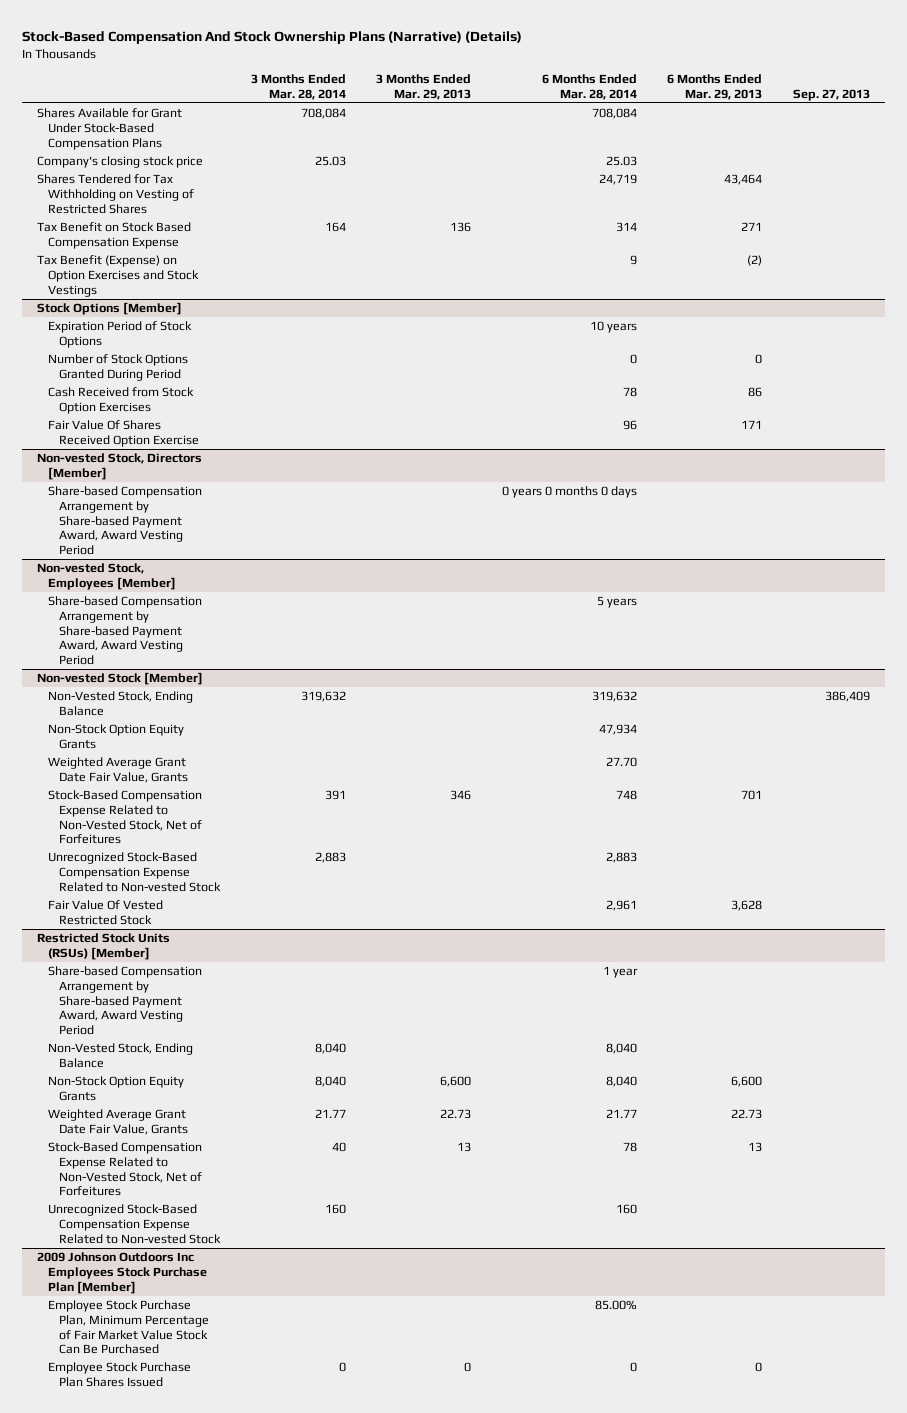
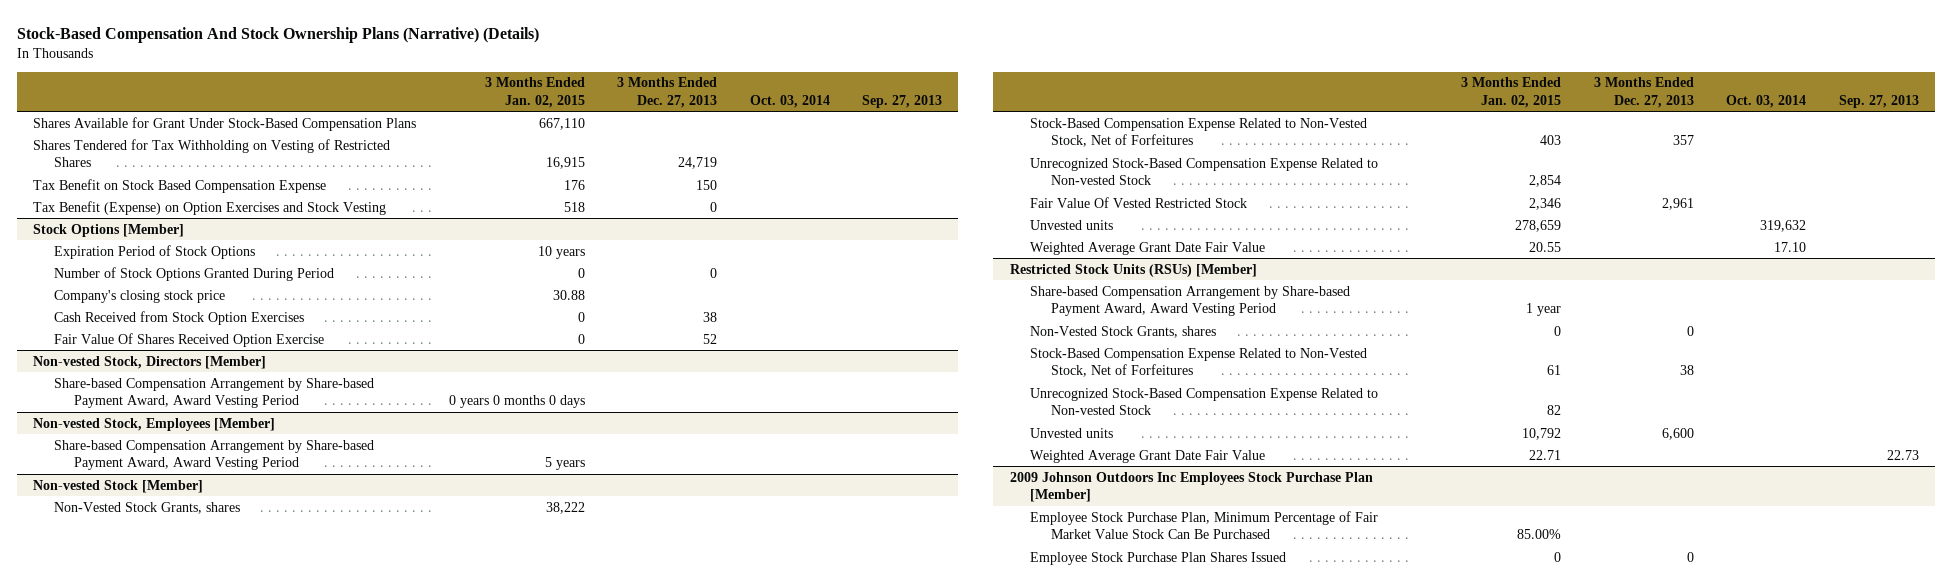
- | 3 Months Ended Mar. 28, 2014 | 3 Months Ended Mar. 29, 2013 | 6 Months Ended Mar. 28, 2014 | 6 Months Ended Mar. 29, 2013 | Sep. 27, 2013
+ | 3 Months Ended Jan. 02, 2015 | 3 Months Ended Dec. 27, 2013 | Oct. 03, 2014 | Sep. 27, 2013
- Company's closing stock price | 25.03 | | 25.03 | |
- Tax Benefit (Expense) on Option Exercises and Stock Vestings | | | 9 | (2) |
+ Tax Benefit (Expense) on Option Exercises and Stock Vesting | 518 | 0 | |
@ Stock Options [Member]
+ Company's closing stock price | 30.88 | | |
@ Non-vested Stock [Member]
- Non-Vested Stock, Ending Balance | 319,632 | | 319,632 | | 386,409
- Non-Stock Option Equity Grants | | | 47,934 | |
- Weighted Average Grant Date Fair Value, Grants | | | 27.70 | |
+ Non-Vested Stock Grants, shares | 38,222 | | |
+ Unvested units | 278,659 | | 319,632 |
+ Weighted Average Grant Date Fair Value | 20.55 | | 17.10 |
@ Restricted Stock Units (RSUs) [Member]
- Non-Vested Stock, Ending Balance | 8,040 | | 8,040 | |
- Non-Stock Option Equity Grants | 8,040 | 6,600 | 8,040 | 6,600 |
- Weighted Average Grant Date Fair Value, Grants | 21.77 | 22.73 | 21.77 | 22.73 |
+ Non-Vested Stock Grants, shares | 0 | 0 | |
+ Unvested units | 10,792 | 6,600 | |
+ Weighted Average Grant Date Fair Value | 22.71 | | | 22.73

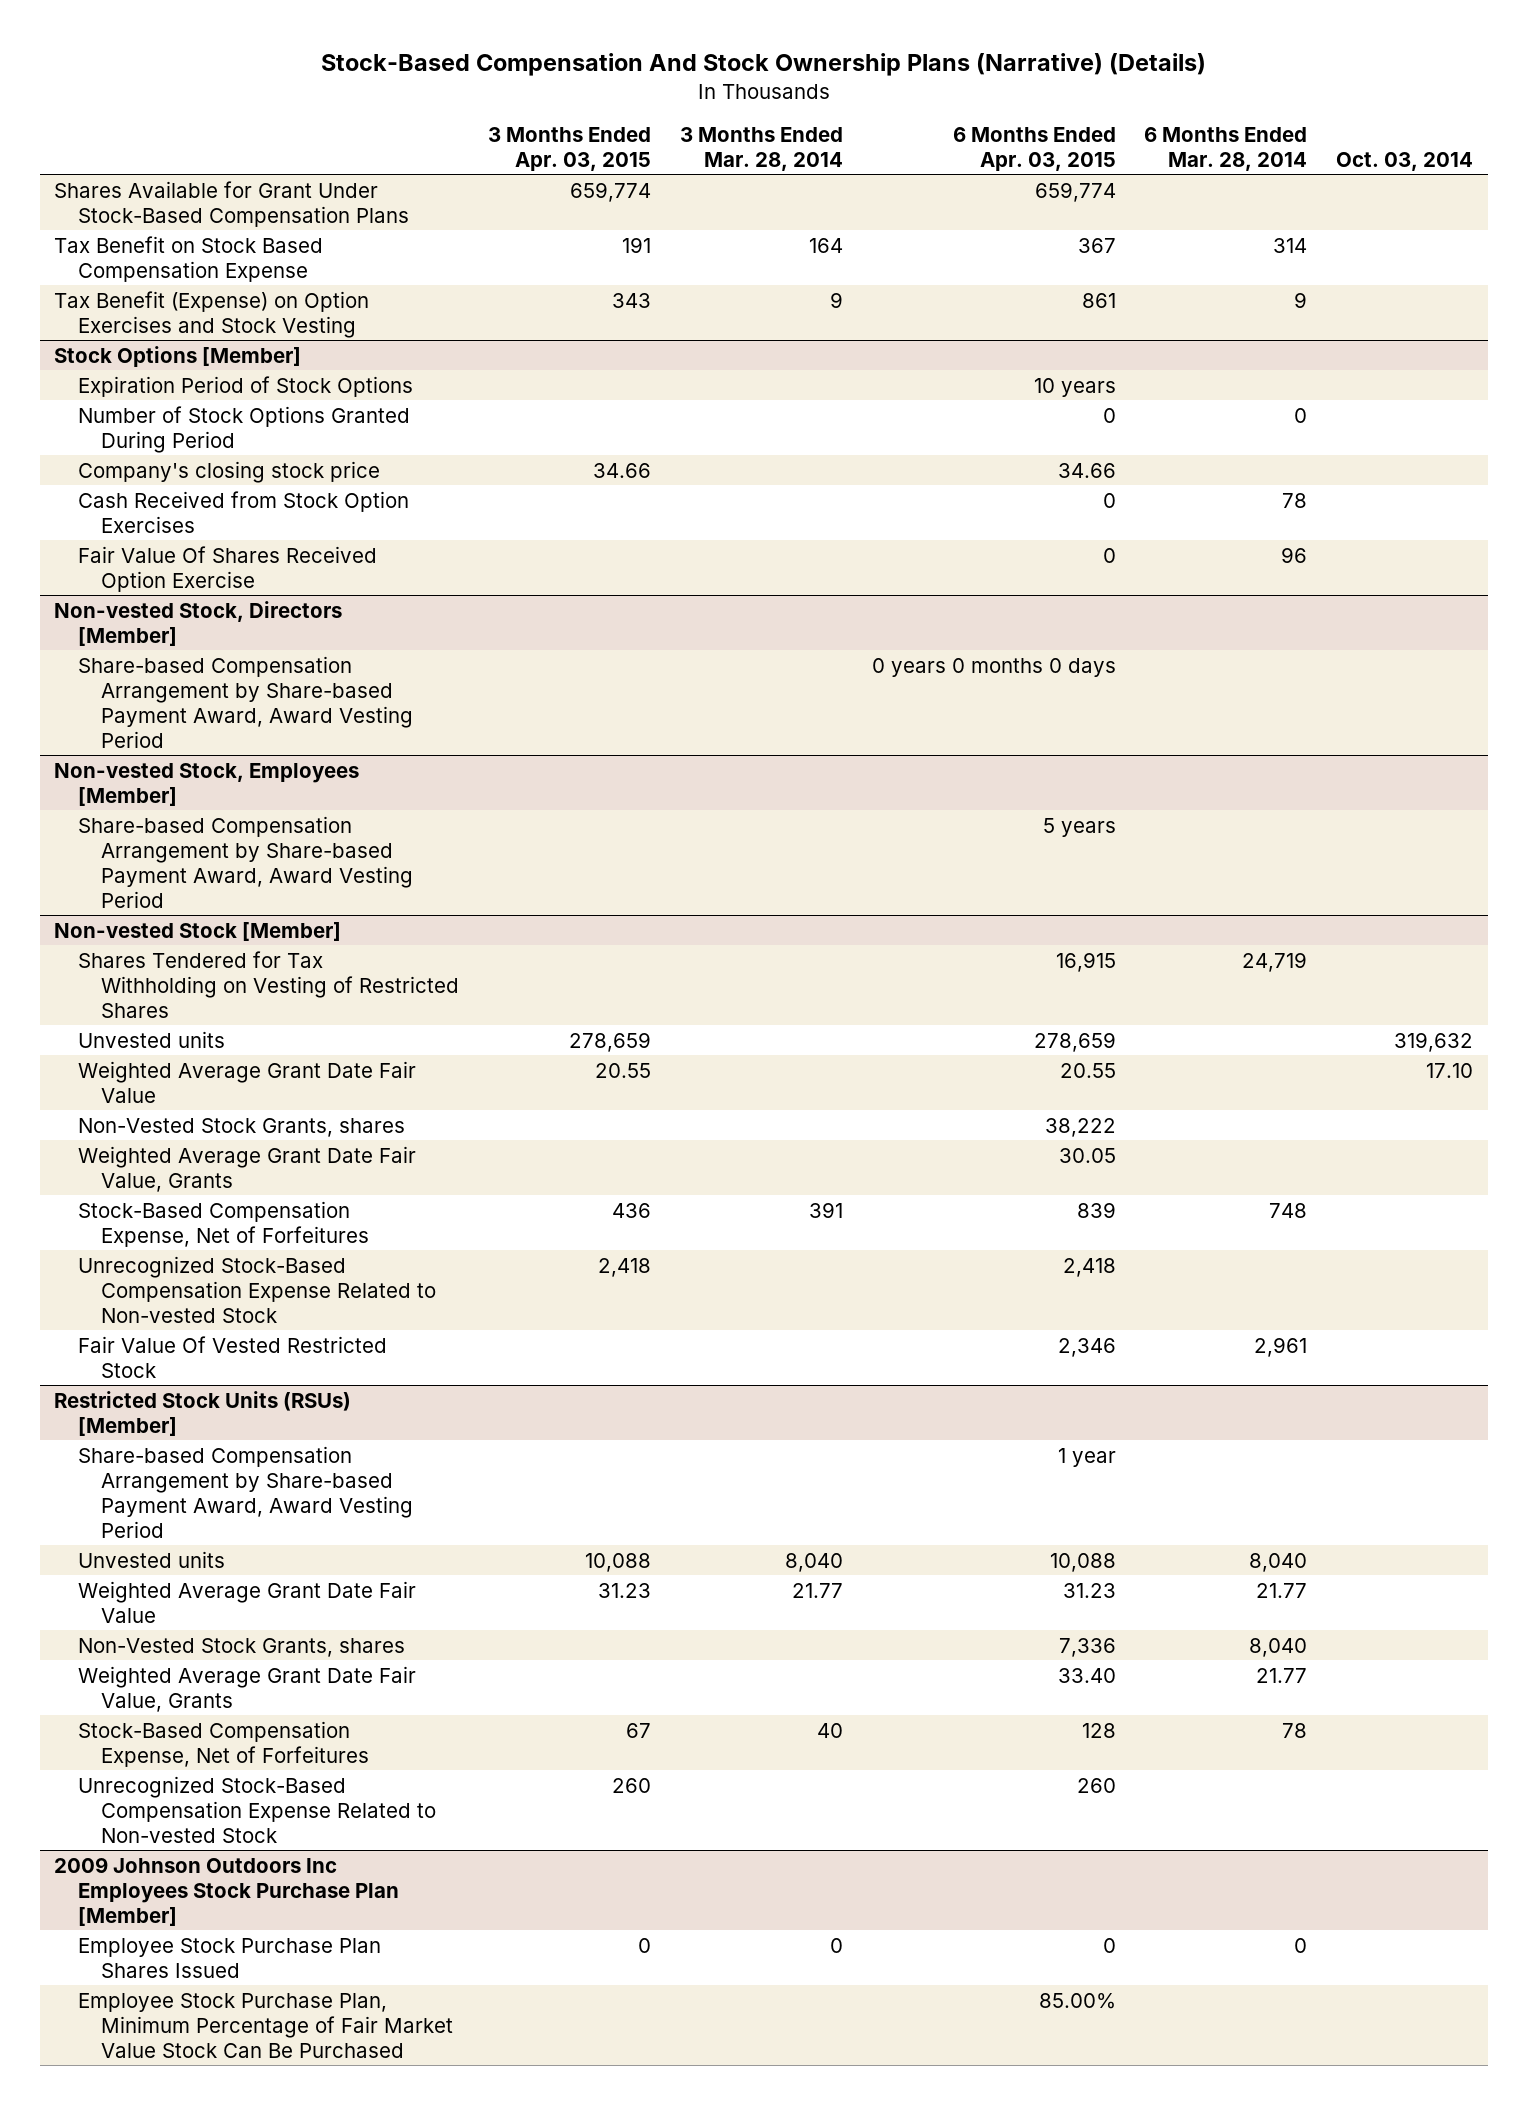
- | 3 Months Ended Jan. 02, 2015 | 3 Months Ended Dec. 27, 2013 | Oct. 03, 2014 | Sep. 27, 2013
+ | 3 Months Ended Apr. 03, 2015 | 3 Months Ended Mar. 28, 2014 | 6 Months Ended Apr. 03, 2015 | 6 Months Ended Mar. 28, 2014 | Oct. 03, 2014
- Shares Tendered for Tax Withholding on Vesting of Restricted Shares | 16,915 | 24,719 | |
@ Non-vested Stock [Member]
+ Shares Tendered for Tax Withholding on Vesting of Restricted Shares | | | 16,915 | 24,719 |
moved up: Unvested units | 278,659 | | 278,659 | | 319,632
moved up: Weighted Average Grant Date Fair Value | 20.55 | | 20.55 | | 17.10
- Stock-Based Compensation Expense Related to Non-Vested Stock, Net of Forfeitures | 403 | 357 | |
+ Weighted Average Grant Date Fair Value, Grants | | | 30.05 | |
+ Stock-Based Compensation Expense, Net of Forfeitures | 436 | 391 | 839 | 748 |
@ Restricted Stock Units (RSUs) [Member]
- Stock-Based Compensation Expense Related to Non-Vested Stock, Net of Forfeitures | 61 | 38 | |
moved down: Non-Vested Stock Grants, shares | | | 7,336 | 8,040 |
+ Weighted Average Grant Date Fair Value, Grants | | | 33.40 | 21.77 |
+ Stock-Based Compensation Expense, Net of Forfeitures | 67 | 40 | 128 | 78 |
moved down: Unrecognized Stock-Based Compensation Expense Related to Non-vested Stock | 260 | | 260 | |
@ 2009 Johnson Outdoors Inc Employees Stock Purchase Plan [Member]
moved down: Employee Stock Purchase Plan, Minimum Percentage of Fair Market Value Stock Can Be Purchased | | | 85.00% | |

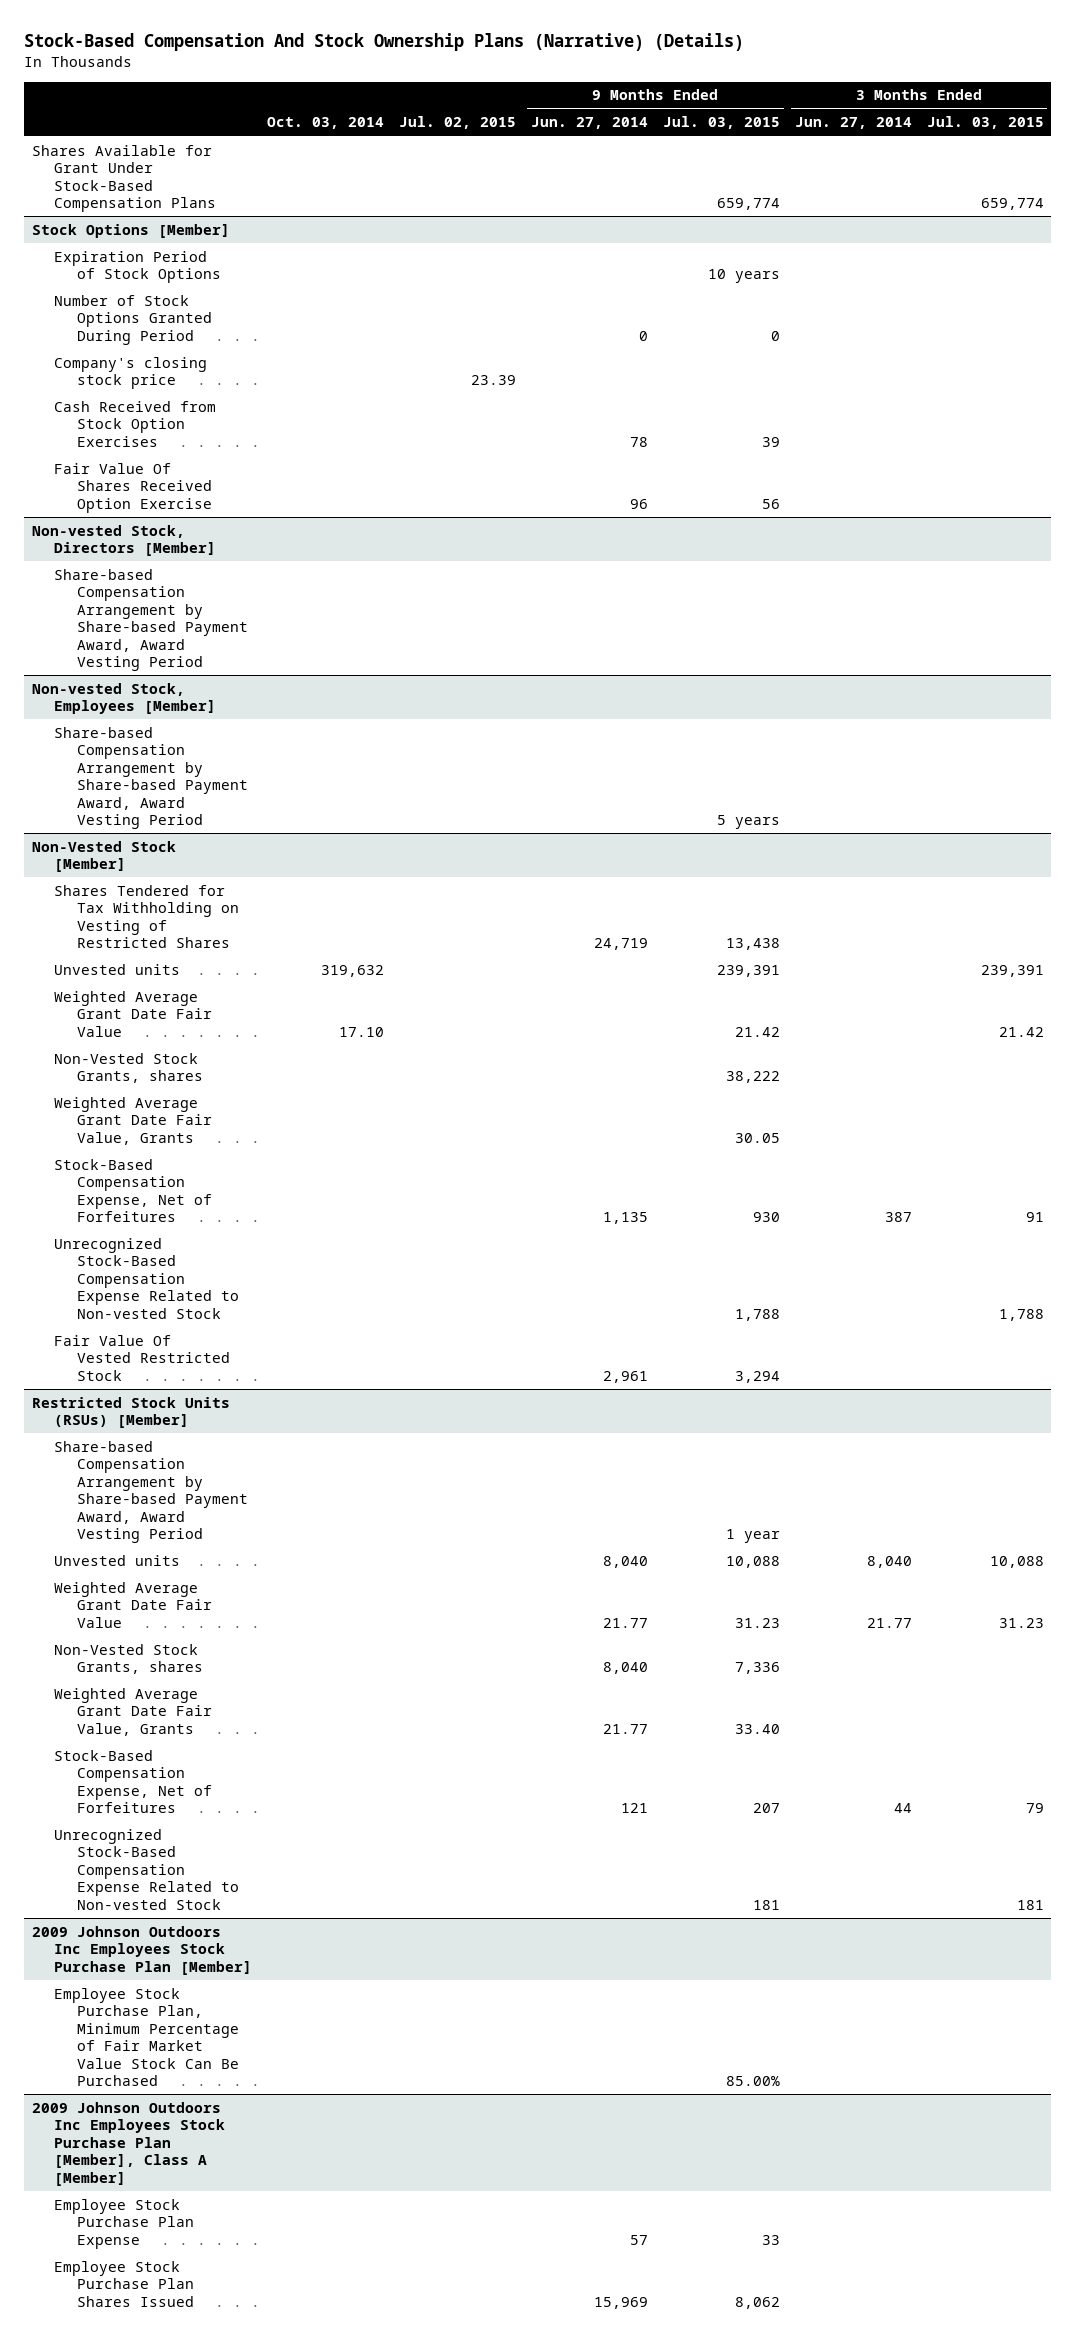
- | 3 Months Ended Apr. 03, 2015 | 3 Months Ended Mar. 28, 2014 | 6 Months Ended Apr. 03, 2015 | 6 Months Ended Mar. 28, 2014 | Oct. 03, 2014
+ | Oct. 03, 2014 | Jul. 02, 2015 | 9 Months Ended Jun. 27, 2014 | 9 Months Ended Jul. 03, 2015 | 3 Months Ended Jun. 27, 2014 | 3 Months Ended Jul. 03, 2015
- Tax Benefit on Stock Based Compensation Expense | 191 | 164 | 367 | 314 |
- Tax Benefit (Expense) on Option Exercises and Stock Vesting | 343 | 9 | 861 | 9 |
- Non-vested Stock [Member]
+ Non-Vested Stock [Member]
@ 2009 Johnson Outdoors Inc Employees Stock Purchase Plan [Member]
- Employee Stock Purchase Plan Shares Issued | 0 | 0 | 0 | 0 |
+ 2009 Johnson Outdoors Inc Employees Stock Purchase Plan [Member], Class A [Member]
+ Employee Stock Purchase Plan Expense | | | 57 | 33 | |
+ Employee Stock Purchase Plan Shares Issued | | | 15,969 | 8,062 | |

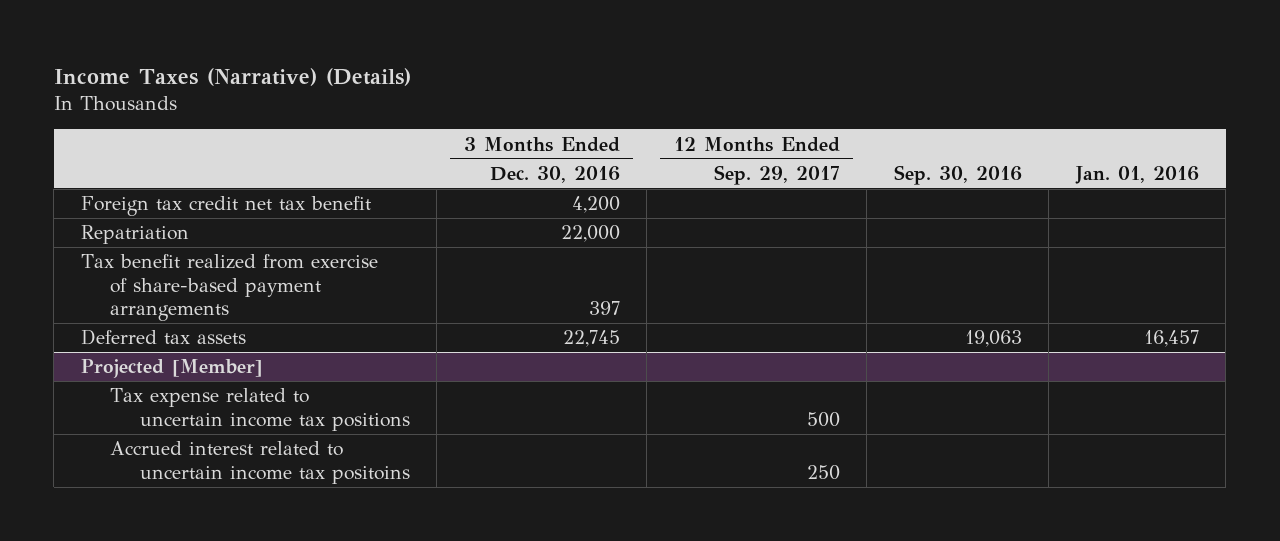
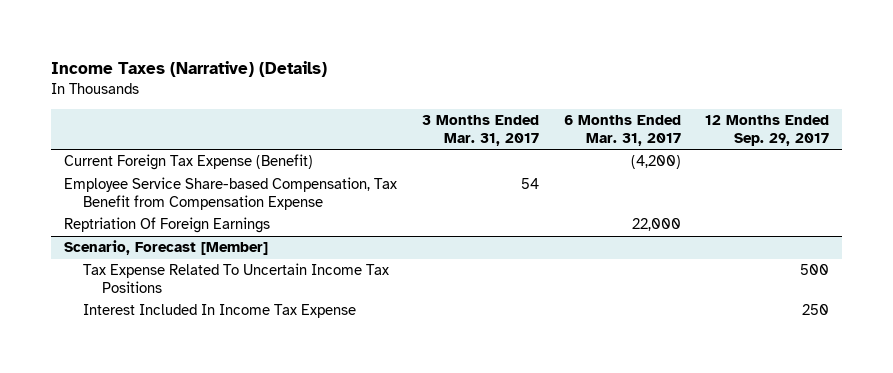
- | 3 Months Ended Dec. 30, 2016 | 12 Months Ended Sep. 29, 2017 | Sep. 30, 2016 | Jan. 01, 2016
+ | 3 Months Ended Mar. 31, 2017 | 6 Months Ended Mar. 31, 2017 | 12 Months Ended Sep. 29, 2017
- Foreign tax credit net tax benefit | 4,200 | | |
- Repatriation | 22,000 | | |
- Tax benefit realized from exercise of share-based payment arrangements | 397 | | |
- Deferred tax assets | 22,745 | | 19,063 | 16,457
- Projected [Member]
- Tax expense related to uncertain income tax positions | | 500 | |
- Accrued interest related to uncertain income tax positoins | | 250 | |
+ Current Foreign Tax Expense (Benefit) | | (4,200) |
+ Employee Service Share-based Compensation, Tax Benefit from Compensation Expense | 54 | |
+ Reptriation Of Foreign Earnings | | 22,000 |
+ Scenario, Forecast [Member]
+ Tax Expense Related To Uncertain Income Tax Positions | | | 500
+ Interest Included In Income Tax Expense | | | 250

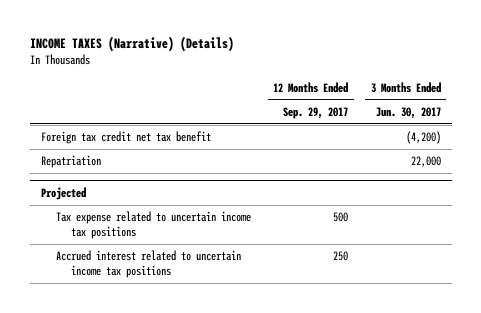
- Income Taxes (Narrative) (Details)
+ INCOME TAXES (Narrative) (Details)
- | 3 Months Ended Mar. 31, 2017 | 6 Months Ended Mar. 31, 2017 | 12 Months Ended Sep. 29, 2017
+ | 12 Months Ended Sep. 29, 2017 | 3 Months Ended Jun. 30, 2017
- Current Foreign Tax Expense (Benefit) | | (4,200) |
- Employee Service Share-based Compensation, Tax Benefit from Compensation Expense | 54 | |
- Reptriation Of Foreign Earnings | | 22,000 |
- Scenario, Forecast [Member]
- Tax Expense Related To Uncertain Income Tax Positions | | | 500
- Interest Included In Income Tax Expense | | | 250
+ Foreign tax credit net tax benefit | | (4,200)
+ Repatriation | | 22,000
+ Projected
+ Tax expense related to uncertain income tax positions | 500 |
+ Accrued interest related to uncertain income tax positions | 250 |

